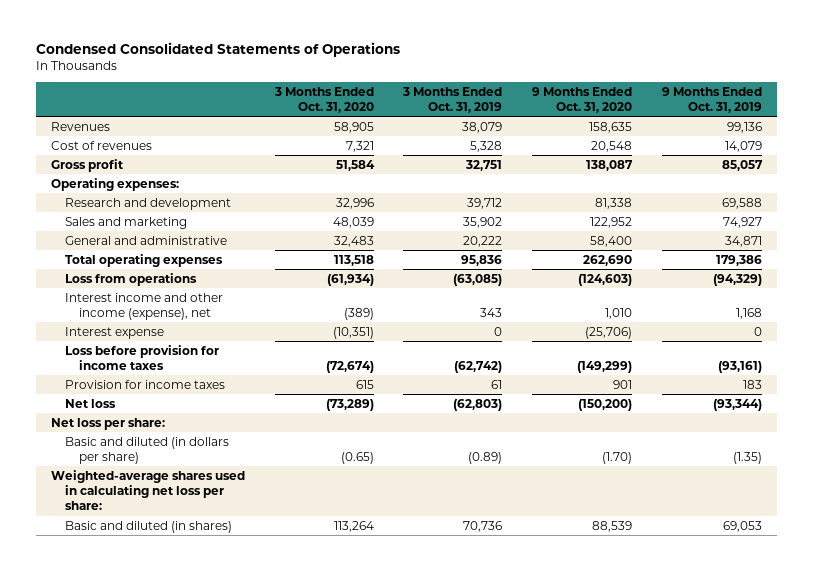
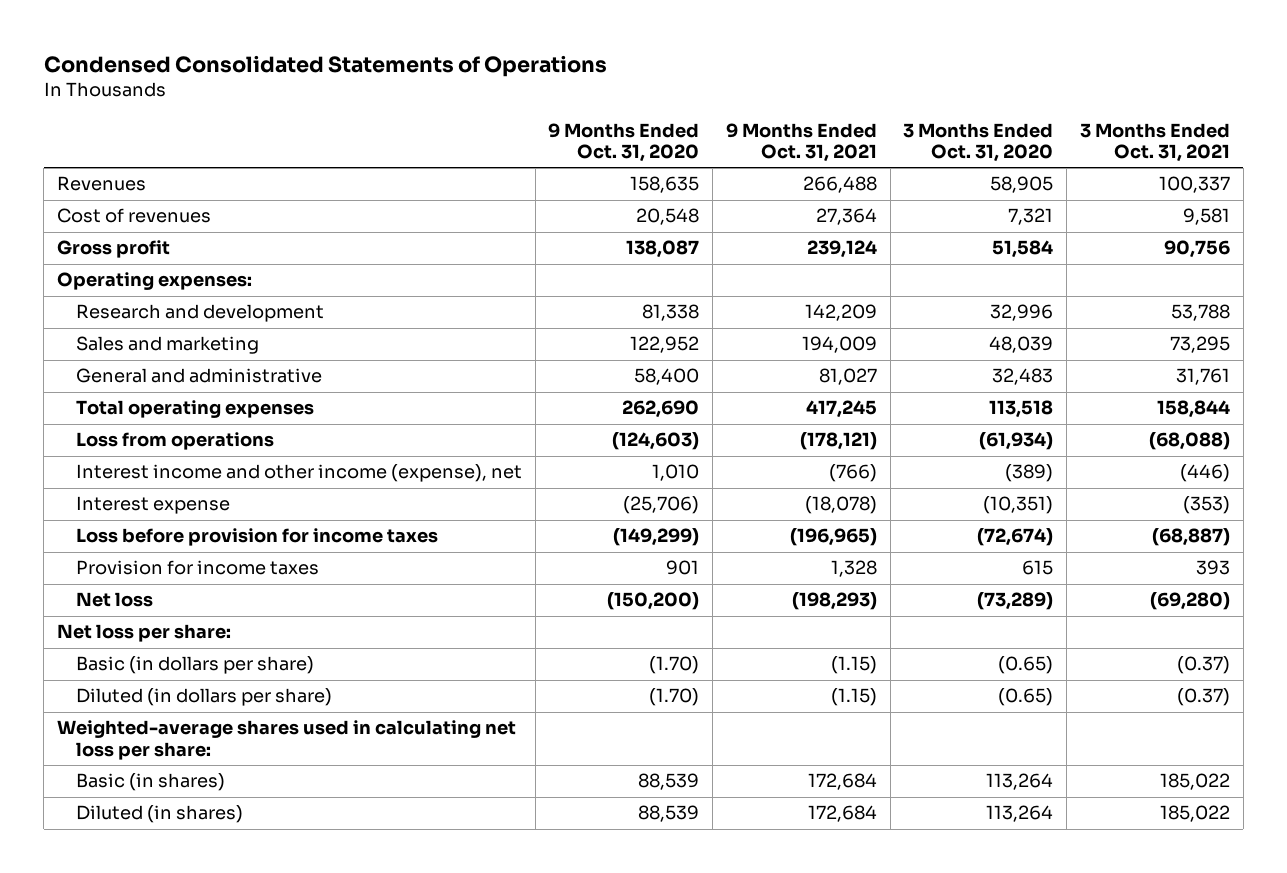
- | 3 Months Ended Oct. 31, 2020 | 3 Months Ended Oct. 31, 2019 | 9 Months Ended Oct. 31, 2020 | 9 Months Ended Oct. 31, 2019
+ | 9 Months Ended Oct. 31, 2020 | 9 Months Ended Oct. 31, 2021 | 3 Months Ended Oct. 31, 2020 | 3 Months Ended Oct. 31, 2021
- Basic and diluted (in dollars per share) | (0.65) | (0.89) | (1.70) | (1.35)
+ Basic (in dollars per share) | (1.70) | (1.15) | (0.65) | (0.37)
+ Diluted (in dollars per share) | (1.70) | (1.15) | (0.65) | (0.37)
- Basic and diluted (in shares) | 113,264 | 70,736 | 88,539 | 69,053
+ Basic (in shares) | 88,539 | 172,684 | 113,264 | 185,022
+ Diluted (in shares) | 88,539 | 172,684 | 113,264 | 185,022

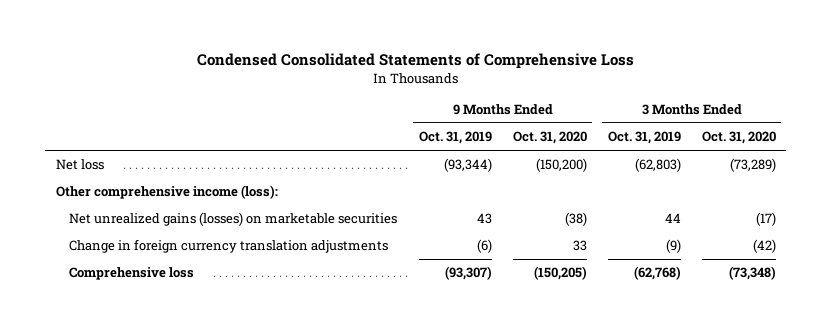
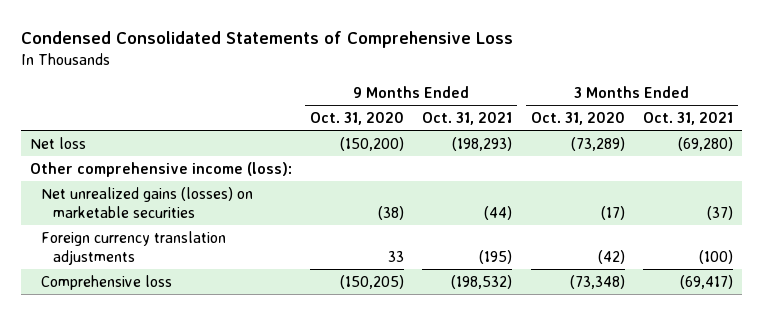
- | 9 Months Ended Oct. 31, 2019 | 9 Months Ended Oct. 31, 2020 | 3 Months Ended Oct. 31, 2019 | 3 Months Ended Oct. 31, 2020
+ | 9 Months Ended Oct. 31, 2020 | 9 Months Ended Oct. 31, 2021 | 3 Months Ended Oct. 31, 2020 | 3 Months Ended Oct. 31, 2021
- Change in foreign currency translation adjustments | (6) | 33 | (9) | (42)
+ Foreign currency translation adjustments | 33 | (195) | (42) | (100)

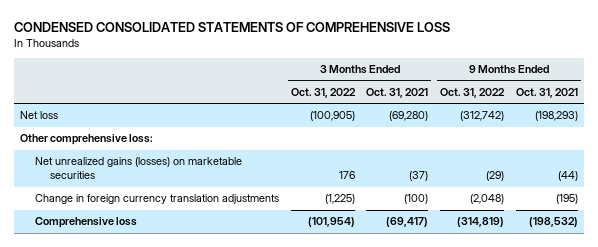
- Condensed Consolidated Statements of Comprehensive Loss
+ CONDENSED CONSOLIDATED STATEMENTS OF COMPREHENSIVE LOSS
- | 9 Months Ended Oct. 31, 2020 | 9 Months Ended Oct. 31, 2021 | 3 Months Ended Oct. 31, 2020 | 3 Months Ended Oct. 31, 2021
+ | 3 Months Ended Oct. 31, 2022 | 3 Months Ended Oct. 31, 2021 | 9 Months Ended Oct. 31, 2022 | 9 Months Ended Oct. 31, 2021
- Other comprehensive income (loss):
+ Other comprehensive loss:
- Foreign currency translation adjustments | 33 | (195) | (42) | (100)
+ Change in foreign currency translation adjustments | (1,225) | (100) | (2,048) | (195)

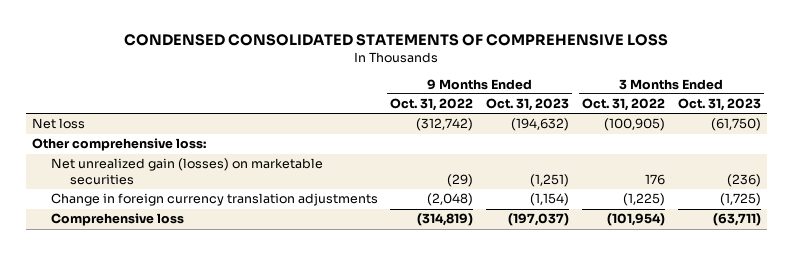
- | 3 Months Ended Oct. 31, 2022 | 3 Months Ended Oct. 31, 2021 | 9 Months Ended Oct. 31, 2022 | 9 Months Ended Oct. 31, 2021
+ | 9 Months Ended Oct. 31, 2022 | 9 Months Ended Oct. 31, 2023 | 3 Months Ended Oct. 31, 2022 | 3 Months Ended Oct. 31, 2023
- Net unrealized gains (losses) on marketable securities | 176 | (37) | (29) | (44)
+ Net unrealized gain (losses) on marketable securities | (29) | (1,251) | 176 | (236)

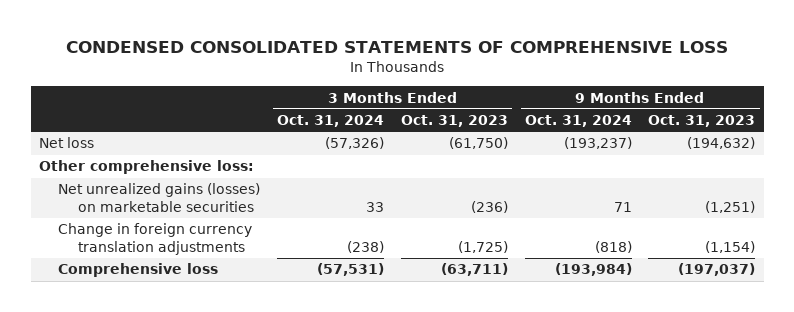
- | 9 Months Ended Oct. 31, 2022 | 9 Months Ended Oct. 31, 2023 | 3 Months Ended Oct. 31, 2022 | 3 Months Ended Oct. 31, 2023
+ | 3 Months Ended Oct. 31, 2024 | 3 Months Ended Oct. 31, 2023 | 9 Months Ended Oct. 31, 2024 | 9 Months Ended Oct. 31, 2023
- Net unrealized gain (losses) on marketable securities | (29) | (1,251) | 176 | (236)
+ Net unrealized gains (losses) on marketable securities | 33 | (236) | 71 | (1,251)

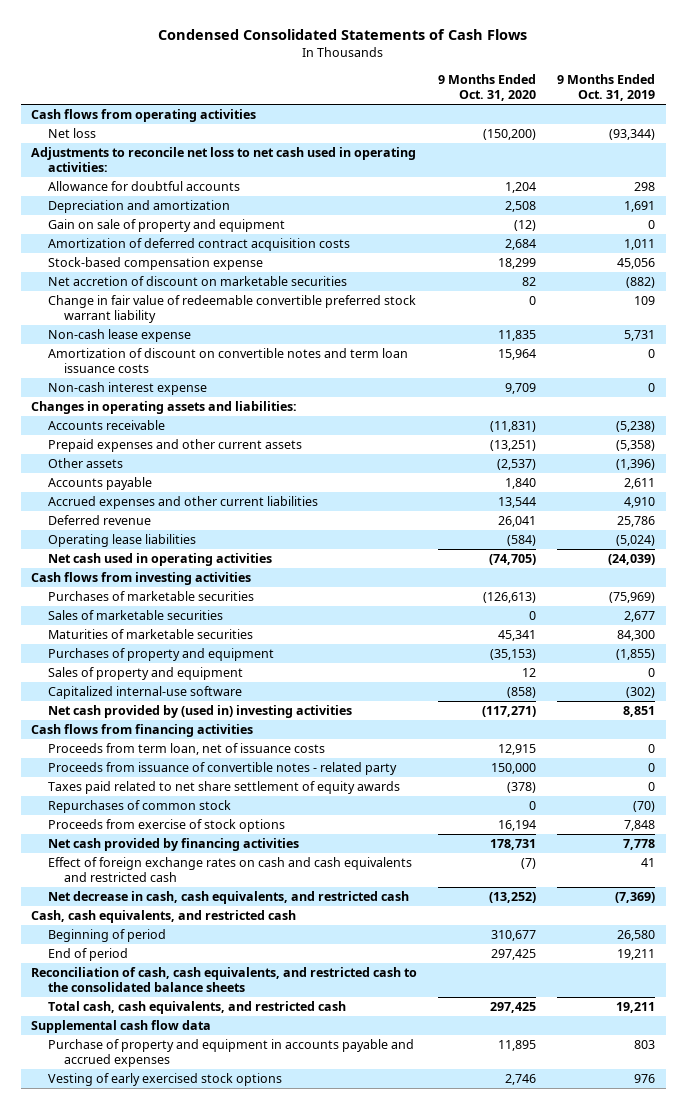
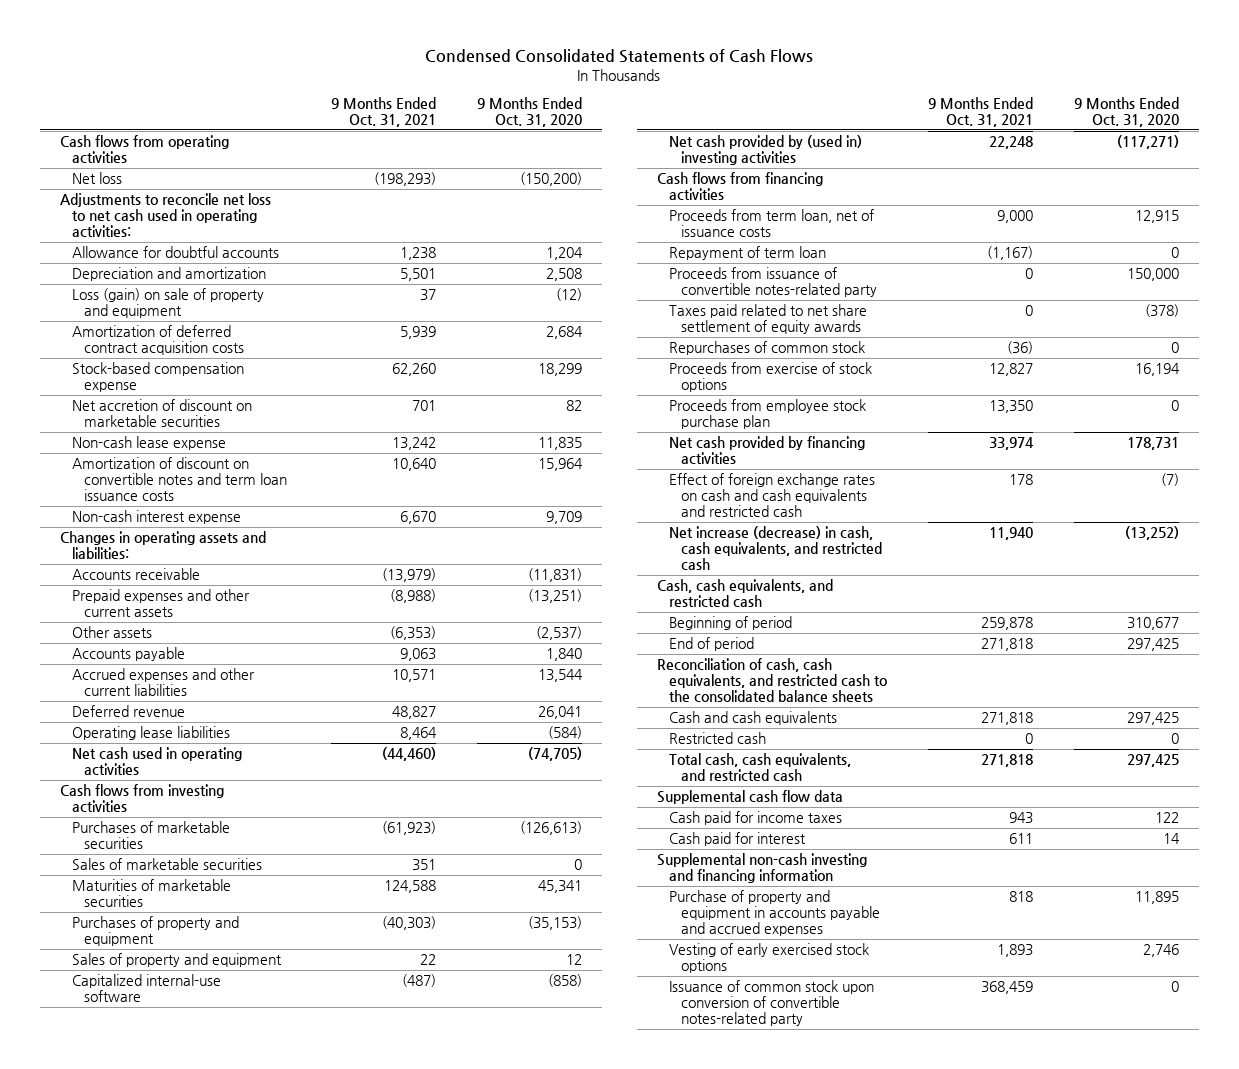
- | 9 Months Ended Oct. 31, 2020 | 9 Months Ended Oct. 31, 2019
+ | 9 Months Ended Oct. 31, 2021 | 9 Months Ended Oct. 31, 2020
- Gain on sale of property and equipment | (12) | 0
+ Loss (gain) on sale of property and equipment | 37 | (12)
- Change in fair value of redeemable convertible preferred stock warrant liability | 0 | 109
- Proceeds from issuance of convertible notes - related party | 150,000 | 0
+ Repayment of term loan | (1,167) | 0
+ Proceeds from issuance of convertible notes-related party | 0 | 150,000
+ Proceeds from employee stock purchase plan | 13,350 | 0
- Net decrease in cash, cash equivalents, and restricted cash | (13,252) | (7,369)
+ Net increase (decrease) in cash, cash equivalents, and restricted cash | 11,940 | (13,252)
+ Cash and cash equivalents | 271,818 | 297,425
+ Restricted cash | 0 | 0
+ Cash paid for income taxes | 943 | 122
+ Cash paid for interest | 611 | 14
+ Supplemental non-cash investing and financing information
+ Issuance of common stock upon conversion of convertible notes-related party | 368,459 | 0

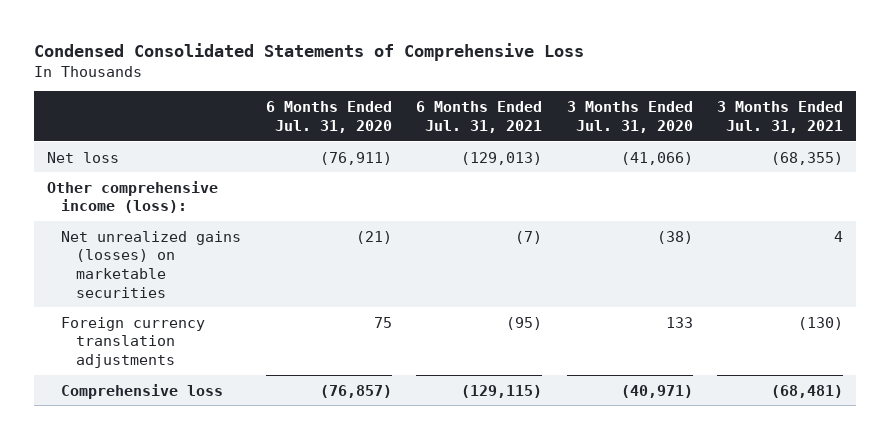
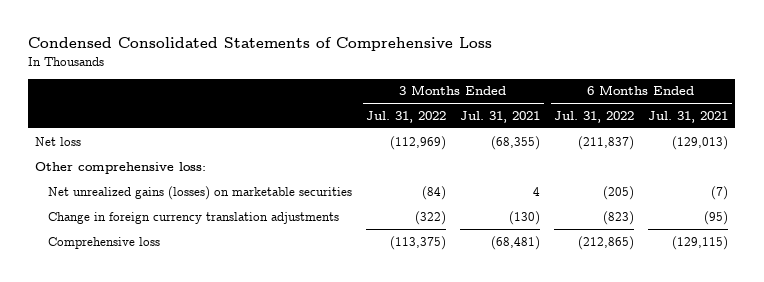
- | 6 Months Ended Jul. 31, 2020 | 6 Months Ended Jul. 31, 2021 | 3 Months Ended Jul. 31, 2020 | 3 Months Ended Jul. 31, 2021
+ | 3 Months Ended Jul. 31, 2022 | 3 Months Ended Jul. 31, 2021 | 6 Months Ended Jul. 31, 2022 | 6 Months Ended Jul. 31, 2021
- Other comprehensive income (loss):
+ Other comprehensive loss:
- Foreign currency translation adjustments | 75 | (95) | 133 | (130)
+ Change in foreign currency translation adjustments | (322) | (130) | (823) | (95)

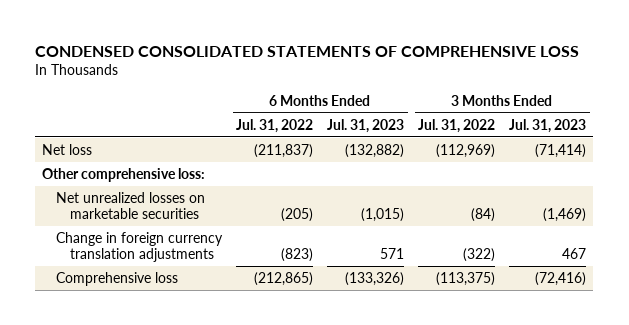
- Condensed Consolidated Statements of Comprehensive Loss
+ CONDENSED CONSOLIDATED STATEMENTS OF COMPREHENSIVE LOSS
- | 3 Months Ended Jul. 31, 2022 | 3 Months Ended Jul. 31, 2021 | 6 Months Ended Jul. 31, 2022 | 6 Months Ended Jul. 31, 2021
+ | 6 Months Ended Jul. 31, 2022 | 6 Months Ended Jul. 31, 2023 | 3 Months Ended Jul. 31, 2022 | 3 Months Ended Jul. 31, 2023
- Net unrealized gains (losses) on marketable securities | (84) | 4 | (205) | (7)
+ Net unrealized losses on marketable securities | (205) | (1,015) | (84) | (1,469)

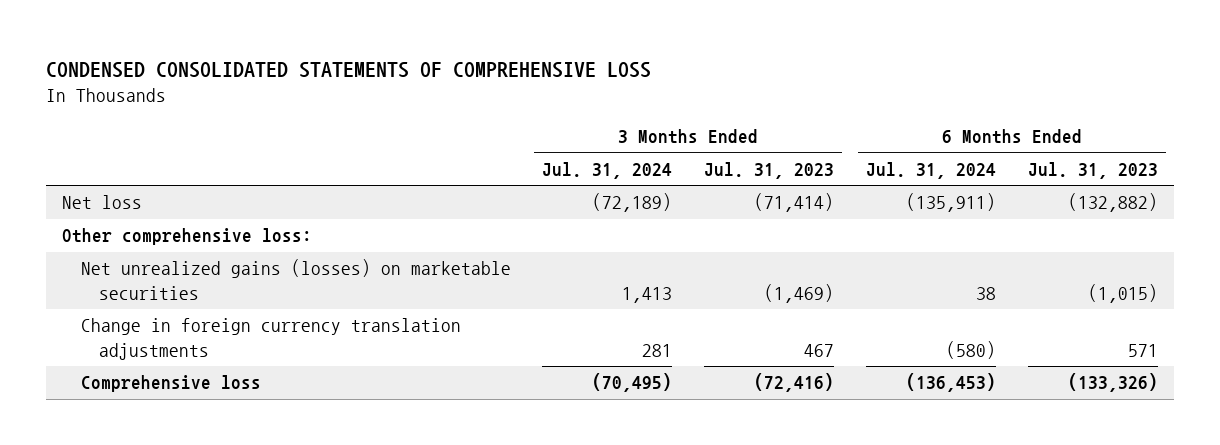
- | 6 Months Ended Jul. 31, 2022 | 6 Months Ended Jul. 31, 2023 | 3 Months Ended Jul. 31, 2022 | 3 Months Ended Jul. 31, 2023
+ | 3 Months Ended Jul. 31, 2024 | 3 Months Ended Jul. 31, 2023 | 6 Months Ended Jul. 31, 2024 | 6 Months Ended Jul. 31, 2023
- Net unrealized losses on marketable securities | (205) | (1,015) | (84) | (1,469)
+ Net unrealized gains (losses) on marketable securities | 1,413 | (1,469) | 38 | (1,015)

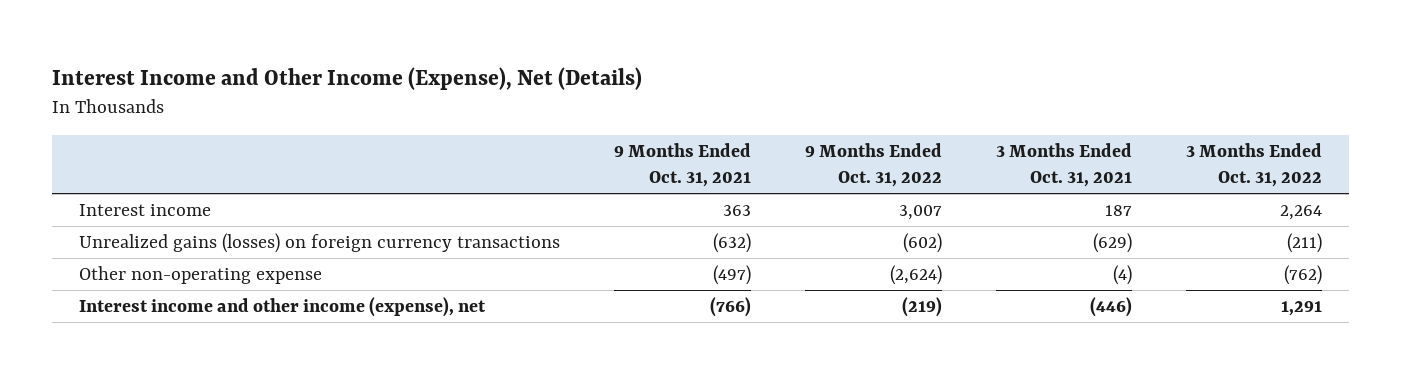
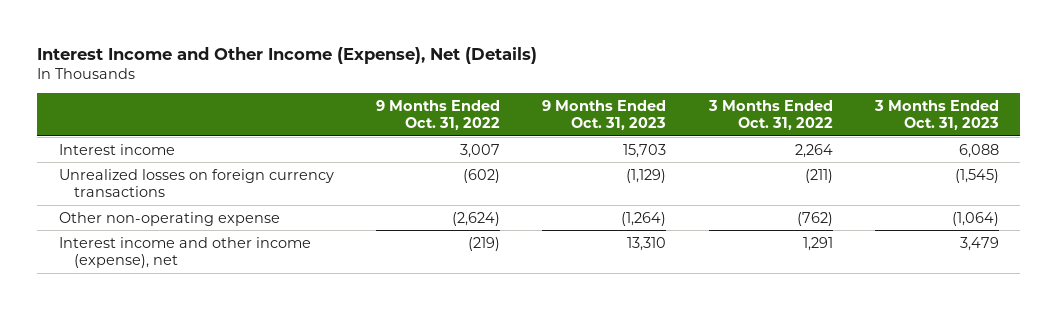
- | 9 Months Ended Oct. 31, 2021 | 9 Months Ended Oct. 31, 2022 | 3 Months Ended Oct. 31, 2021 | 3 Months Ended Oct. 31, 2022
+ | 9 Months Ended Oct. 31, 2022 | 9 Months Ended Oct. 31, 2023 | 3 Months Ended Oct. 31, 2022 | 3 Months Ended Oct. 31, 2023
- Unrealized gains (losses) on foreign currency transactions | (632) | (602) | (629) | (211)
+ Unrealized losses on foreign currency transactions | (602) | (1,129) | (211) | (1,545)

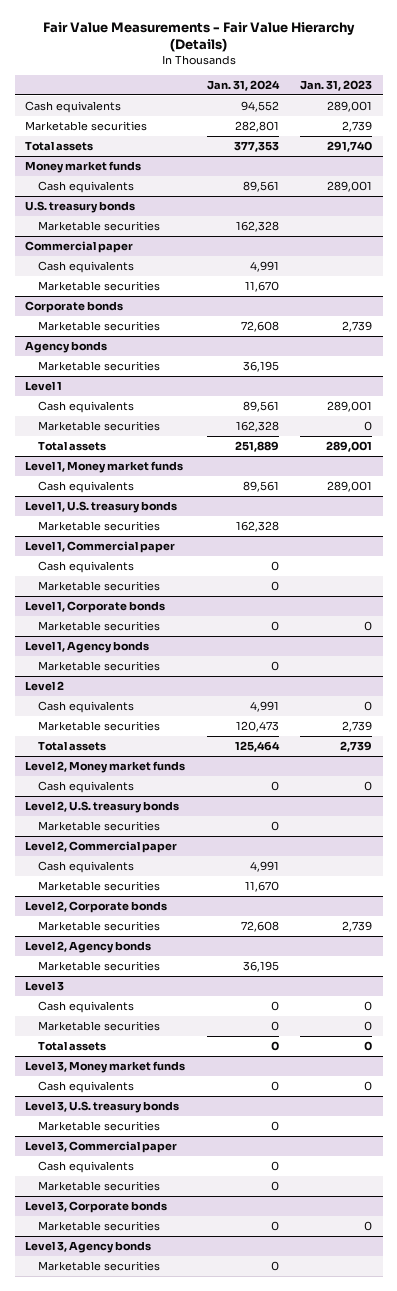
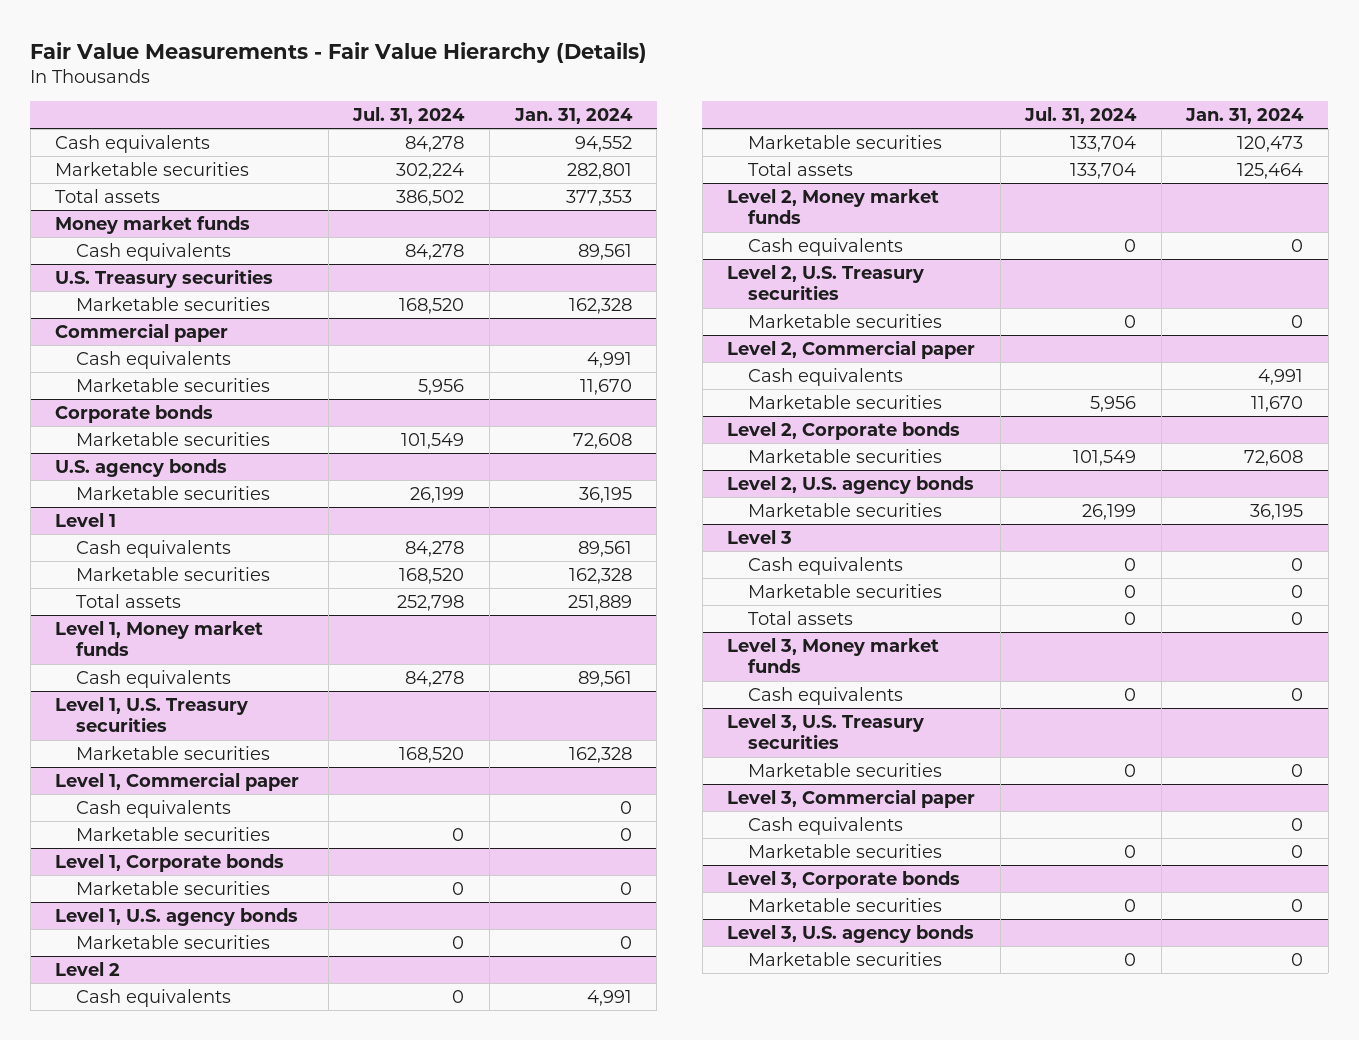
- | Jan. 31, 2024 | Jan. 31, 2023
+ | Jul. 31, 2024 | Jan. 31, 2024
- U.S. treasury bonds
+ U.S. Treasury securities
- Agency bonds
+ U.S. agency bonds
- Level 1, U.S. treasury bonds
+ Level 1, U.S. Treasury securities
- Level 1, Agency bonds
+ Level 1, U.S. agency bonds
- Level 2, U.S. treasury bonds
+ Level 2, U.S. Treasury securities
- Level 2, Agency bonds
+ Level 2, U.S. agency bonds
- Level 3, U.S. treasury bonds
+ Level 3, U.S. Treasury securities
- Level 3, Agency bonds
+ Level 3, U.S. agency bonds

